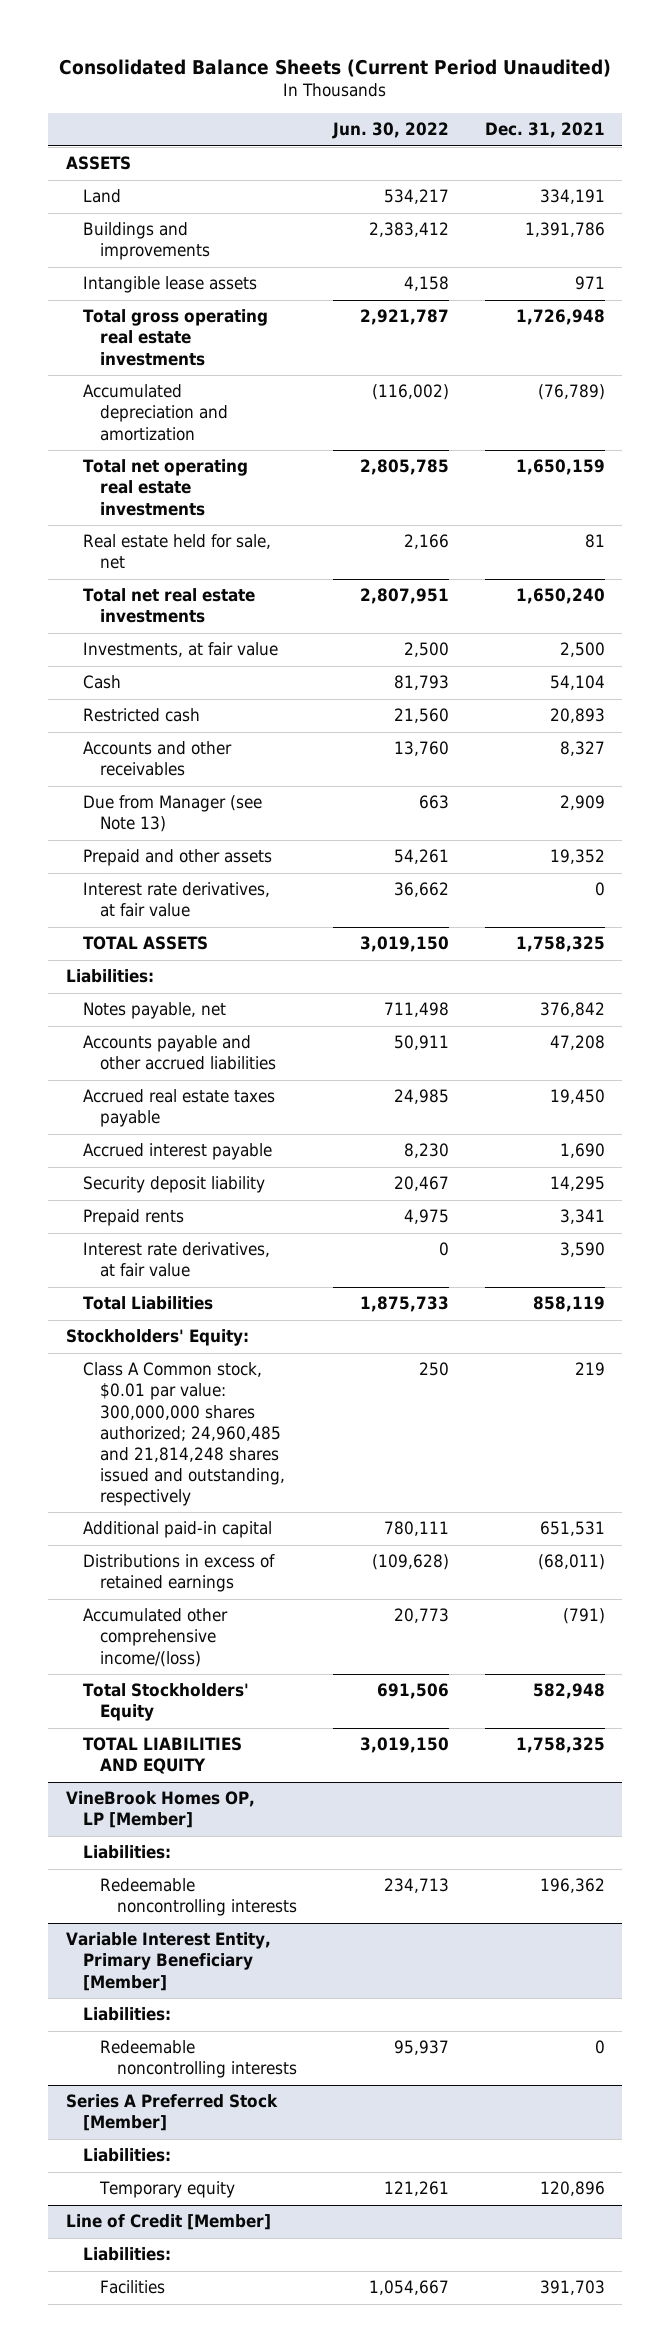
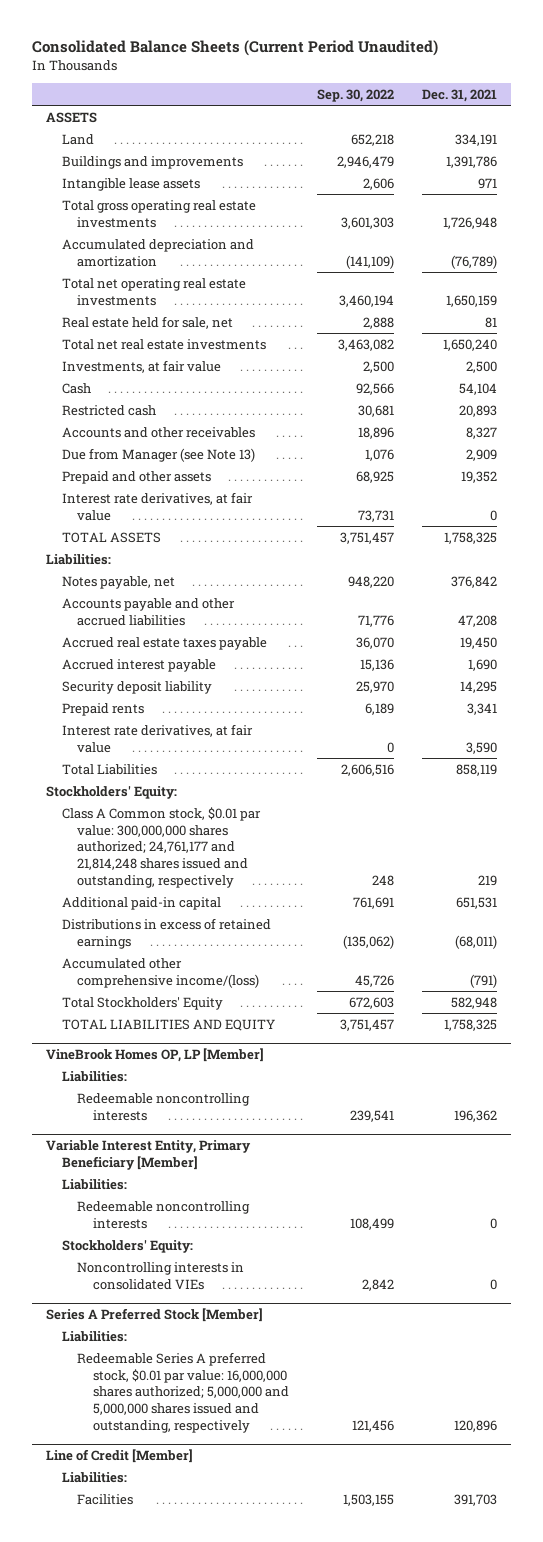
- | Jun. 30, 2022 | Dec. 31, 2021
+ | Sep. 30, 2022 | Dec. 31, 2021
- Class A Common stock, $0.01 par value: 300,000,000 shares authorized; 24,960,485 and 21,814,248 shares issued and outstanding, respectively | 250 | 219
+ Class A Common stock, $0.01 par value: 300,000,000 shares authorized; 24,761,177 and 21,814,248 shares issued and outstanding, respectively | 248 | 219
@ Variable Interest Entity, Primary Beneficiary [Member]
+ Stockholders' Equity:
+ Noncontrolling interests in consolidated VIEs | 2,842 | 0
@ Series A Preferred Stock [Member]
- Temporary equity | 121,261 | 120,896
+ Redeemable Series A preferred stock, $0.01 par value: 16,000,000 shares authorized; 5,000,000 and 5,000,000 shares issued and outstanding, respectively | 121,456 | 120,896

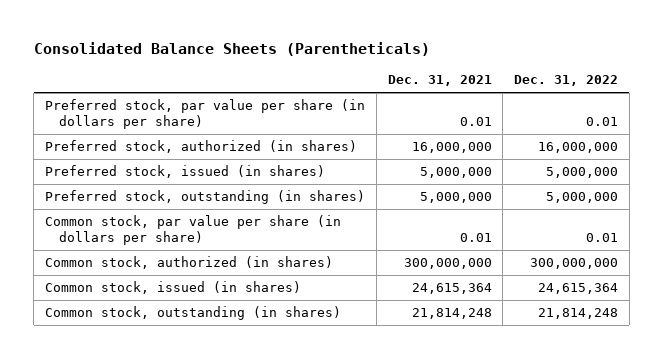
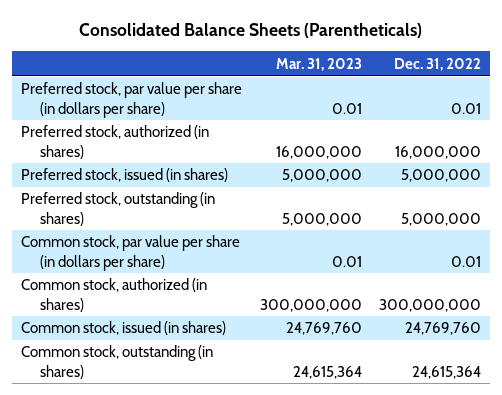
- | Dec. 31, 2021 | Dec. 31, 2022
+ | Mar. 31, 2023 | Dec. 31, 2022
- Common stock, issued (in shares) | 24,615,364 | 24,615,364
- Common stock, outstanding (in shares) | 21,814,248 | 21,814,248
+ Common stock, issued (in shares) | 24,769,760 | 24,769,760
+ Common stock, outstanding (in shares) | 24,615,364 | 24,615,364

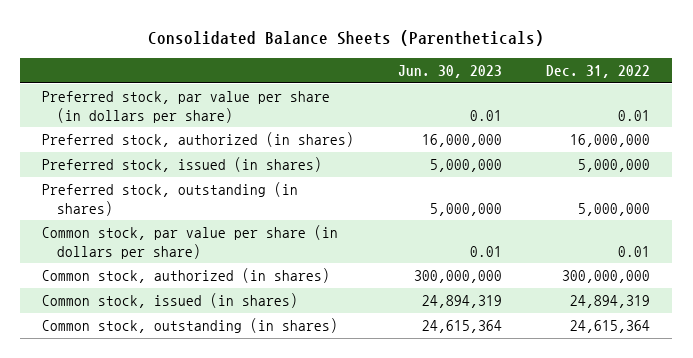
- | Mar. 31, 2023 | Dec. 31, 2022
+ | Jun. 30, 2023 | Dec. 31, 2022
- Common stock, issued (in shares) | 24,769,760 | 24,769,760
+ Common stock, issued (in shares) | 24,894,319 | 24,894,319

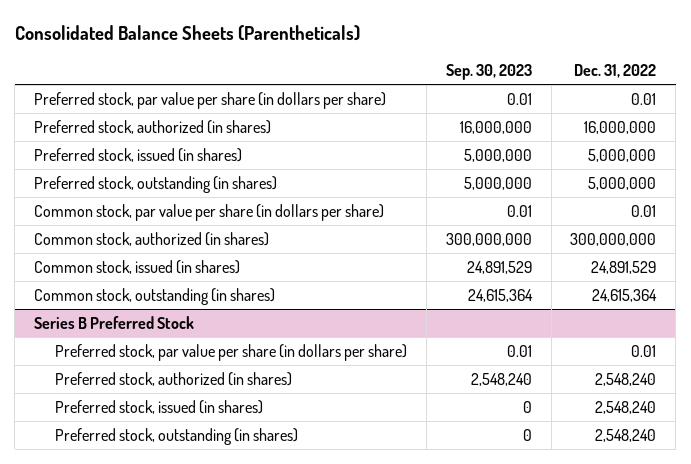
- | Jun. 30, 2023 | Dec. 31, 2022
+ | Sep. 30, 2023 | Dec. 31, 2022
- Common stock, issued (in shares) | 24,894,319 | 24,894,319
+ Common stock, issued (in shares) | 24,891,529 | 24,891,529
+ Series B Preferred Stock
+ Preferred stock, par value per share (in dollars per share) | 0.01 | 0.01
+ Preferred stock, authorized (in shares) | 2,548,240 | 2,548,240
+ Preferred stock, issued (in shares) | 0 | 2,548,240
+ Preferred stock, outstanding (in shares) | 0 | 2,548,240

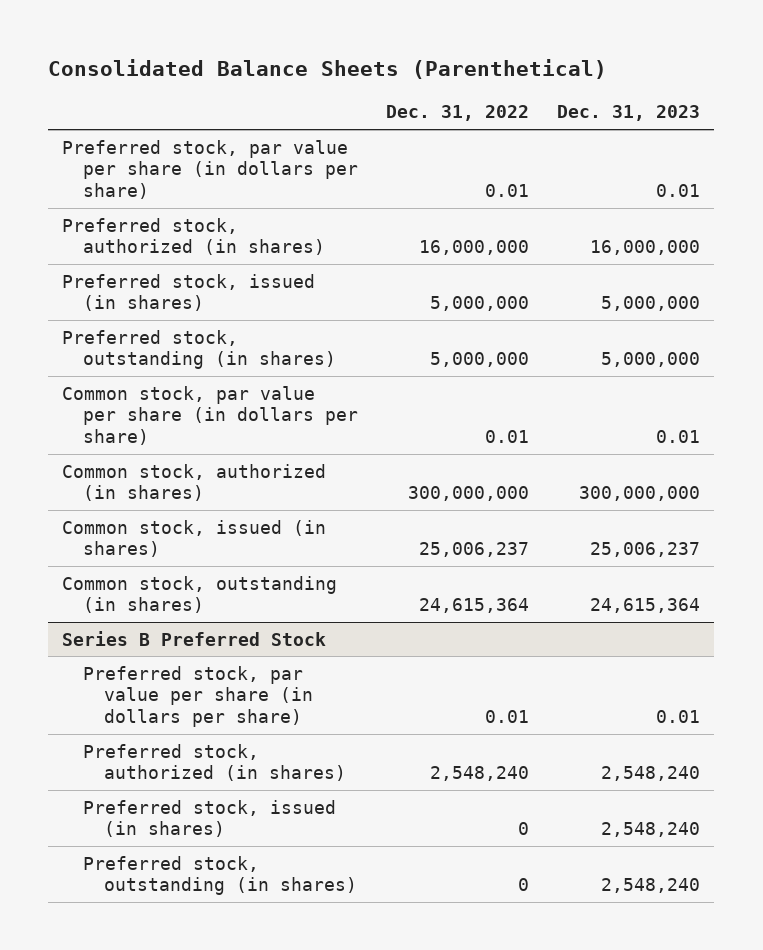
- Consolidated Balance Sheets (Parentheticals)
+ Consolidated Balance Sheets (Parenthetical)
- | Sep. 30, 2023 | Dec. 31, 2022
+ | Dec. 31, 2022 | Dec. 31, 2023
- Common stock, issued (in shares) | 24,891,529 | 24,891,529
+ Common stock, issued (in shares) | 25,006,237 | 25,006,237
@ Series B Preferred Stock
- Preferred stock, issued (in shares) | 0 | 2,548,240
- Preferred stock, outstanding (in shares) | 0 | 2,548,240
+ Preferred stock, issued (in shares) | 0 | 2,548,240
+ Preferred stock, outstanding (in shares) | 0 | 2,548,240

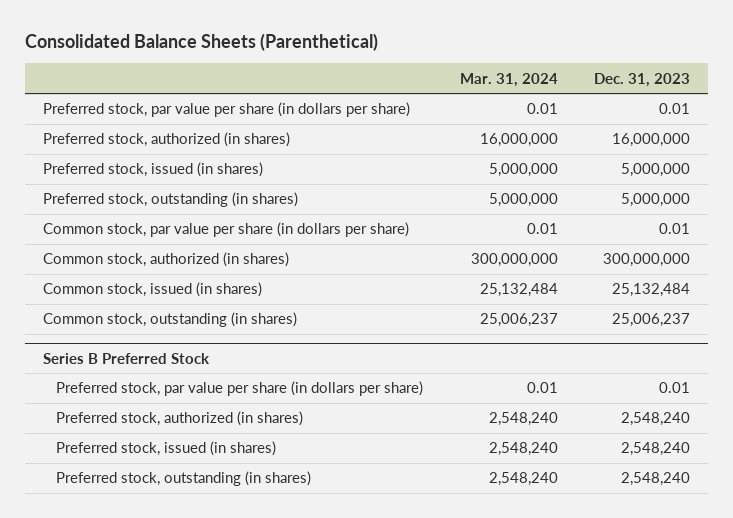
- | Dec. 31, 2022 | Dec. 31, 2023
+ | Mar. 31, 2024 | Dec. 31, 2023
- Common stock, issued (in shares) | 25,006,237 | 25,006,237
- Common stock, outstanding (in shares) | 24,615,364 | 24,615,364
+ Common stock, issued (in shares) | 25,132,484 | 25,132,484
+ Common stock, outstanding (in shares) | 25,006,237 | 25,006,237

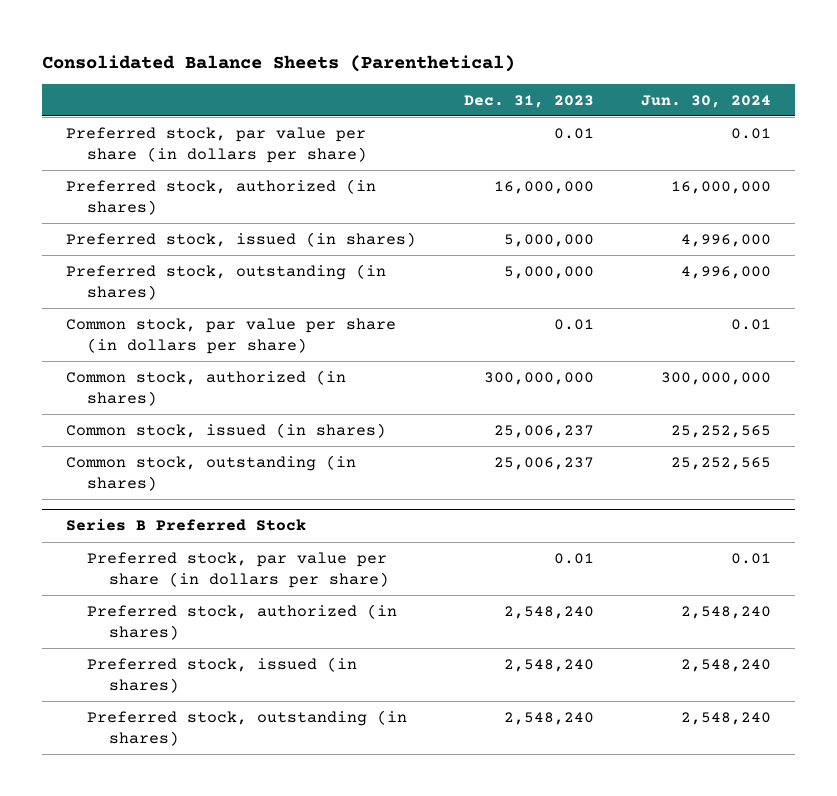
- | Mar. 31, 2024 | Dec. 31, 2023
+ | Dec. 31, 2023 | Jun. 30, 2024
- Common stock, issued (in shares) | 25,132,484 | 25,132,484
+ Common stock, issued (in shares) | 25,006,237 | 25,252,565

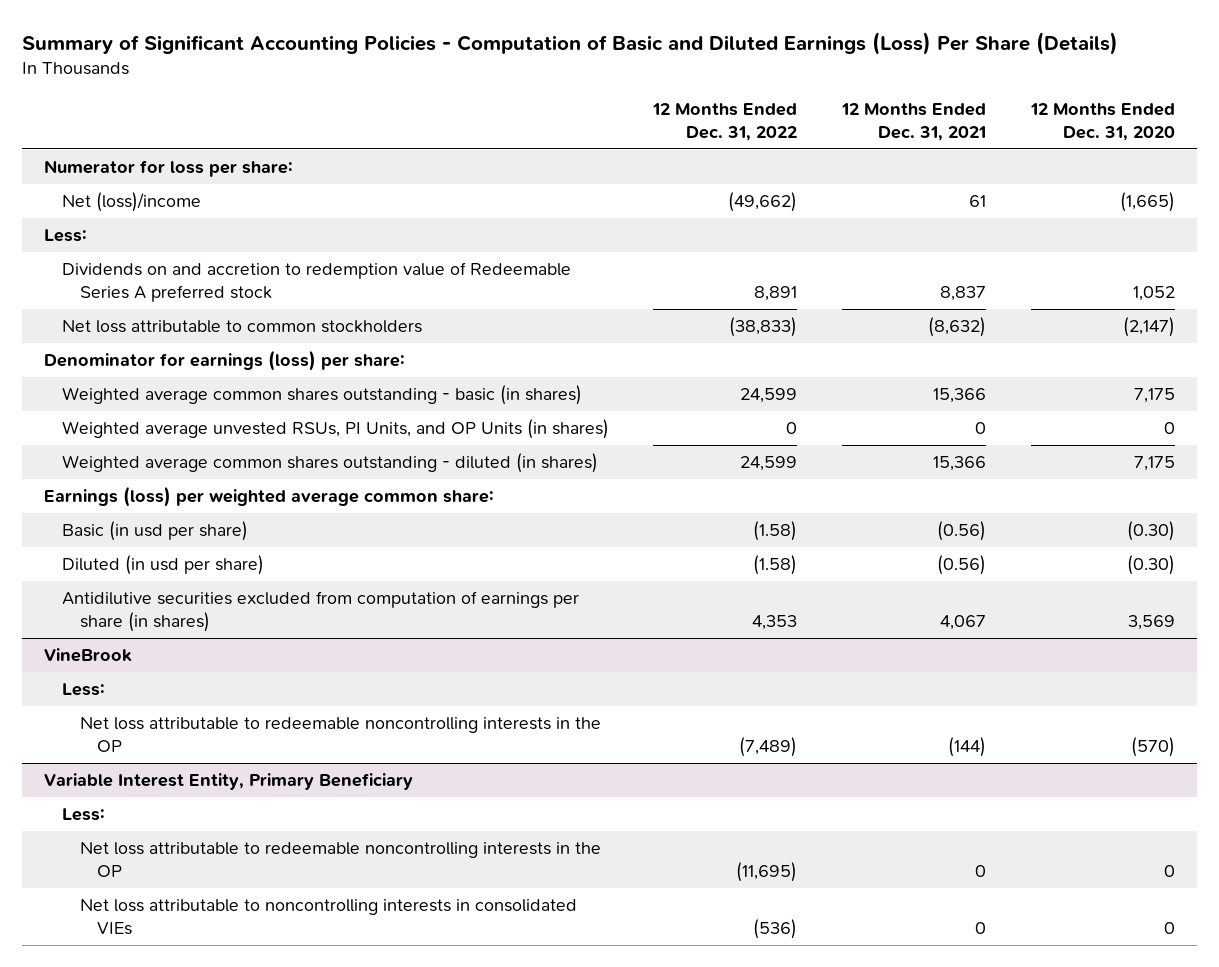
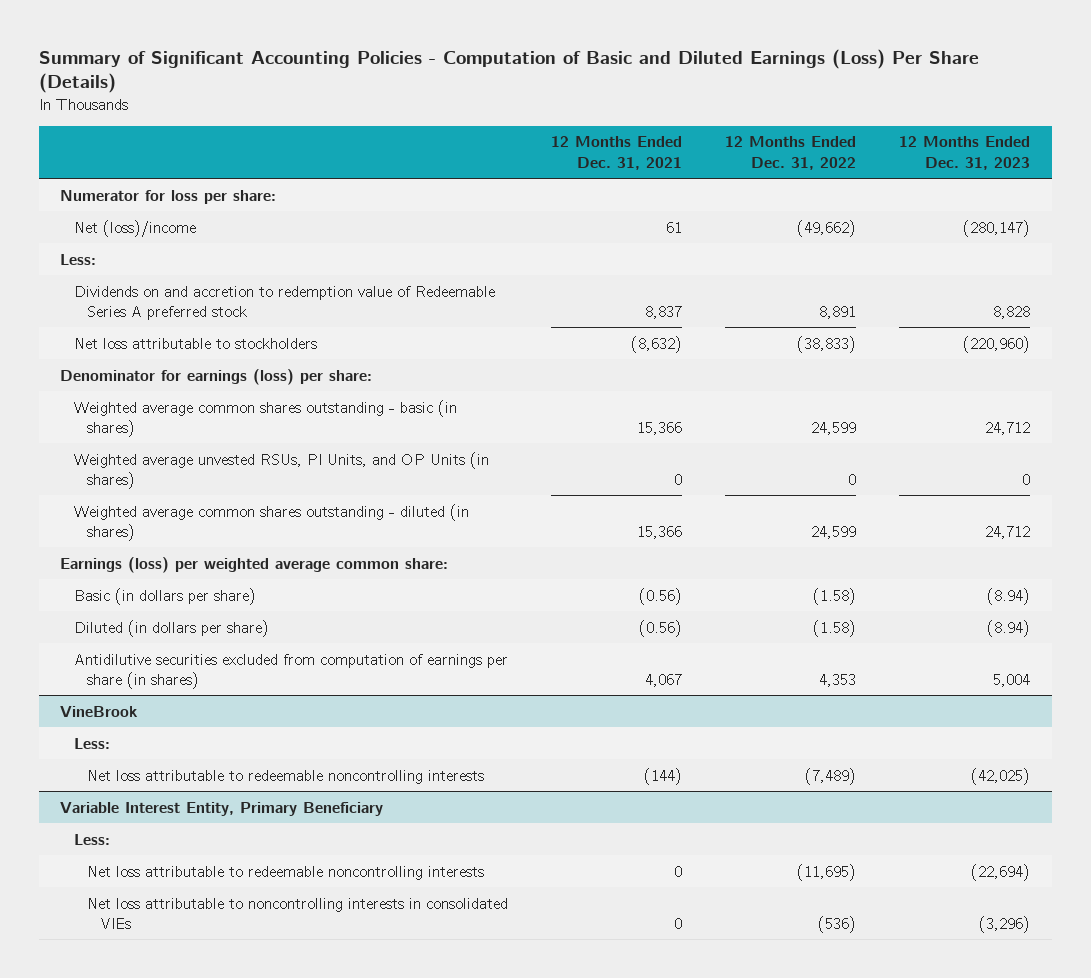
- | 12 Months Ended Dec. 31, 2022 | 12 Months Ended Dec. 31, 2021 | 12 Months Ended Dec. 31, 2020
+ | 12 Months Ended Dec. 31, 2021 | 12 Months Ended Dec. 31, 2022 | 12 Months Ended Dec. 31, 2023
- Net loss attributable to common stockholders | (38,833) | (8,632) | (2,147)
+ Net loss attributable to stockholders | (8,632) | (38,833) | (220,960)
- Basic (in usd per share) | (1.58) | (0.56) | (0.30)
- Diluted (in usd per share) | (1.58) | (0.56) | (0.30)
+ Basic (in dollars per share) | (0.56) | (1.58) | (8.94)
+ Diluted (in dollars per share) | (0.56) | (1.58) | (8.94)
@ VineBrook
- Net loss attributable to redeemable noncontrolling interests in the OP | (7,489) | (144) | (570)
+ Net loss attributable to redeemable noncontrolling interests | (144) | (7,489) | (42,025)
@ Variable Interest Entity, Primary Beneficiary
- Net loss attributable to redeemable noncontrolling interests in the OP | (11,695) | 0 | 0
+ Net loss attributable to redeemable noncontrolling interests | 0 | (11,695) | (22,694)

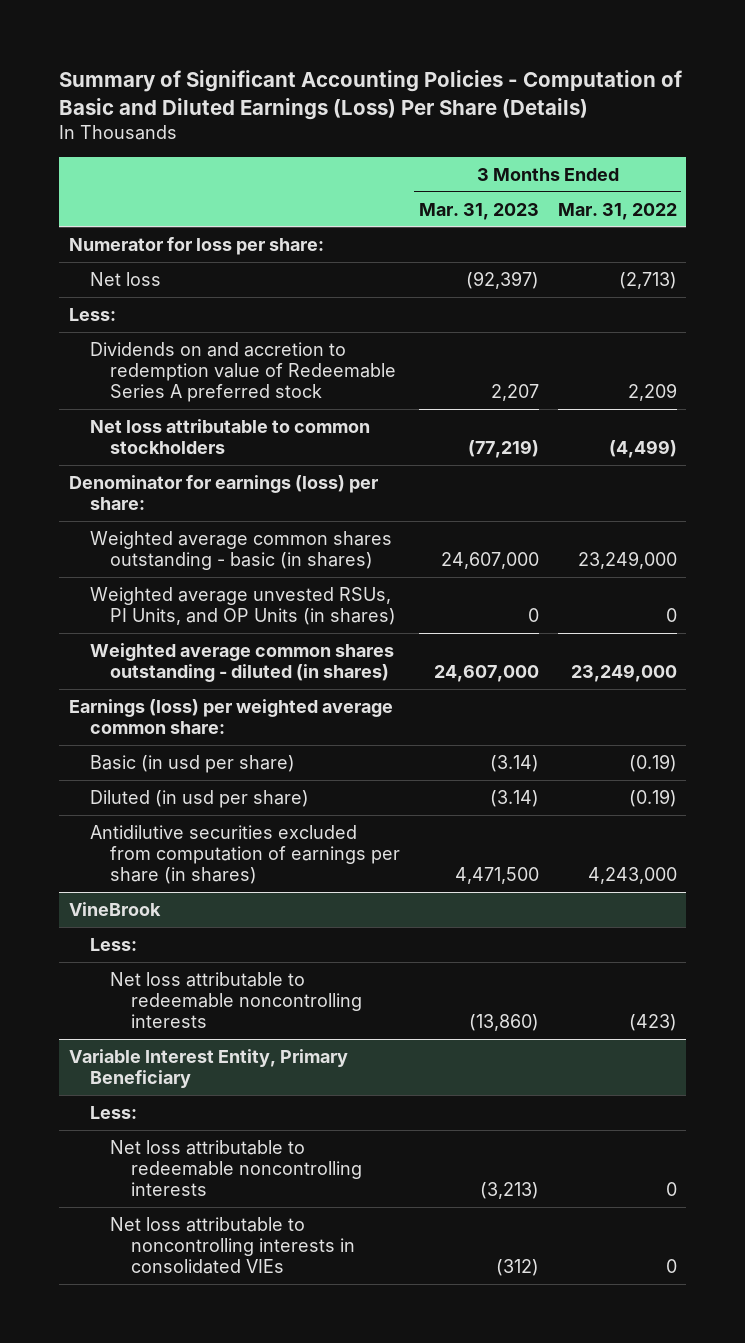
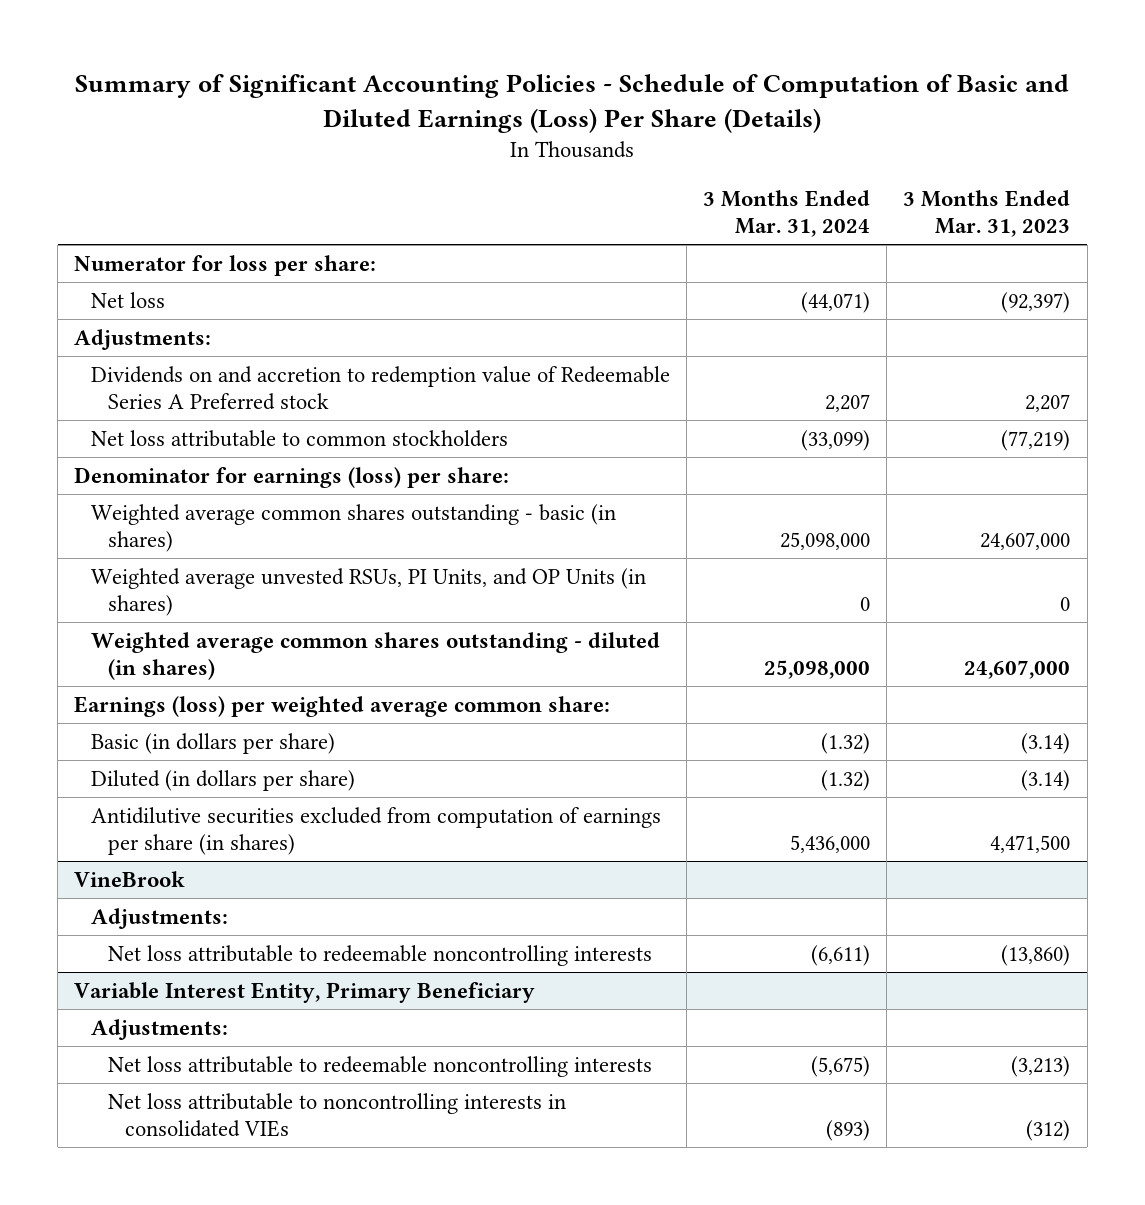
- Summary of Significant Accounting Policies - Computation of Basic and Diluted Earnings (Loss) Per Share (Details)
+ Summary of Significant Accounting Policies - Schedule of Computation of Basic and Diluted Earnings (Loss) Per Share (Details)
- | 3 Months Ended Mar. 31, 2023 | 3 Months Ended Mar. 31, 2022
+ | 3 Months Ended Mar. 31, 2024 | 3 Months Ended Mar. 31, 2023
- Less:
- Dividends on and accretion to redemption value of Redeemable Series A preferred stock | 2,207 | 2,209
+ Adjustments:
+ Dividends on and accretion to redemption value of Redeemable Series A Preferred stock | 2,207 | 2,207
- Basic (in usd per share) | (3.14) | (0.19)
- Diluted (in usd per share) | (3.14) | (0.19)
+ Basic (in dollars per share) | (1.32) | (3.14)
+ Diluted (in dollars per share) | (1.32) | (3.14)
@ VineBrook
- Less:
+ Adjustments:
@ Variable Interest Entity, Primary Beneficiary
- Less:
+ Adjustments:

